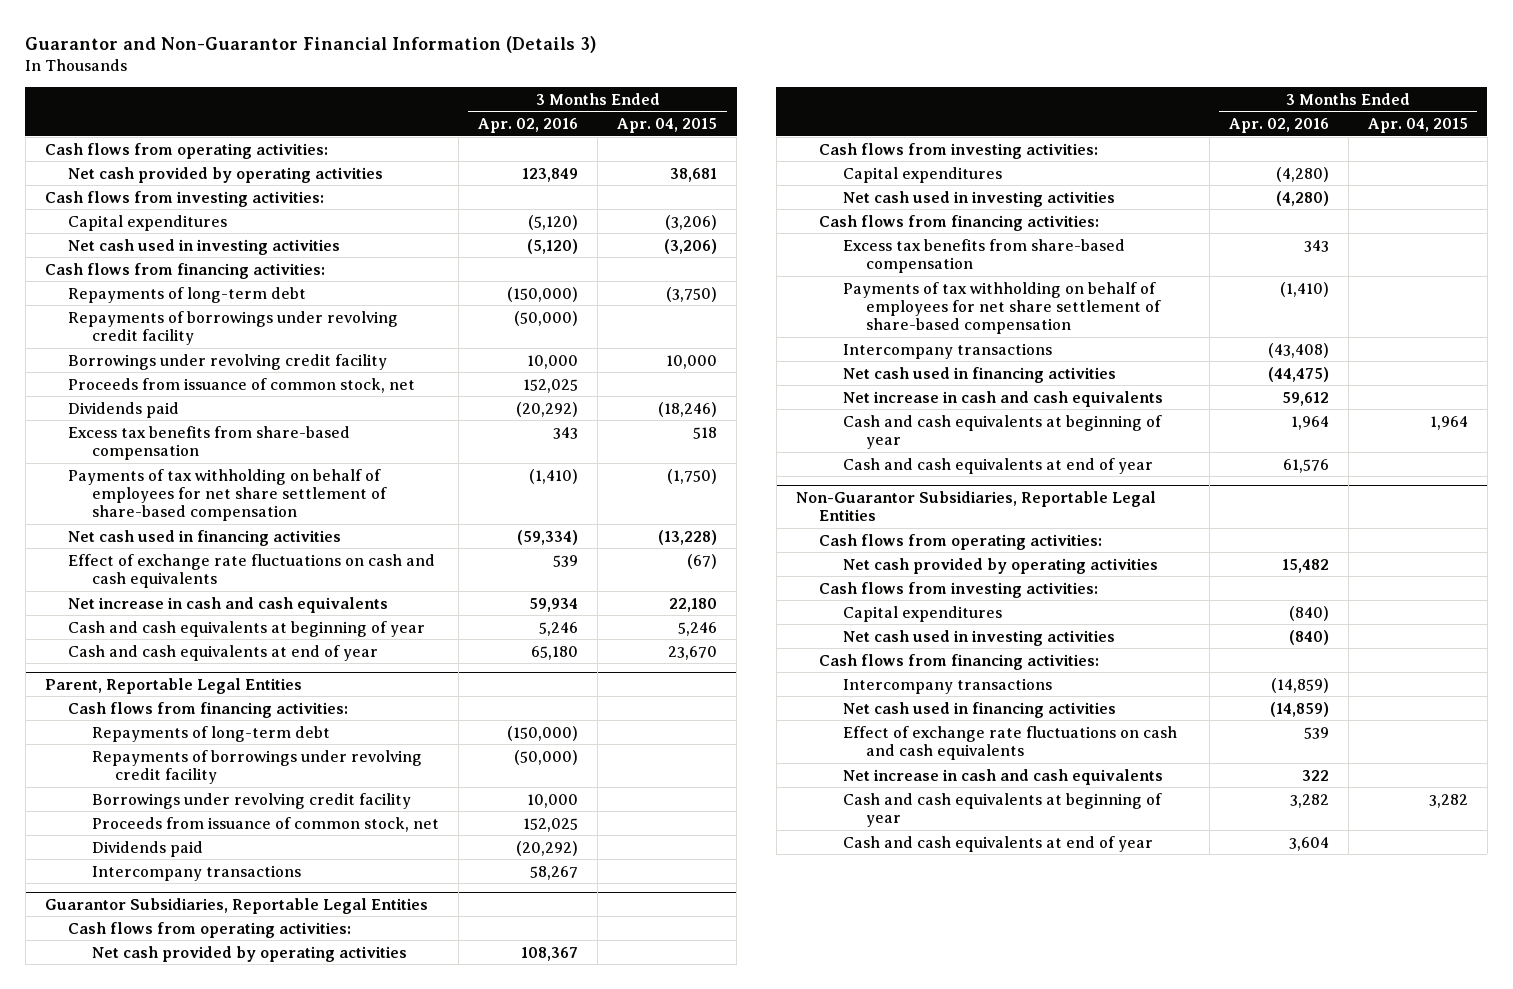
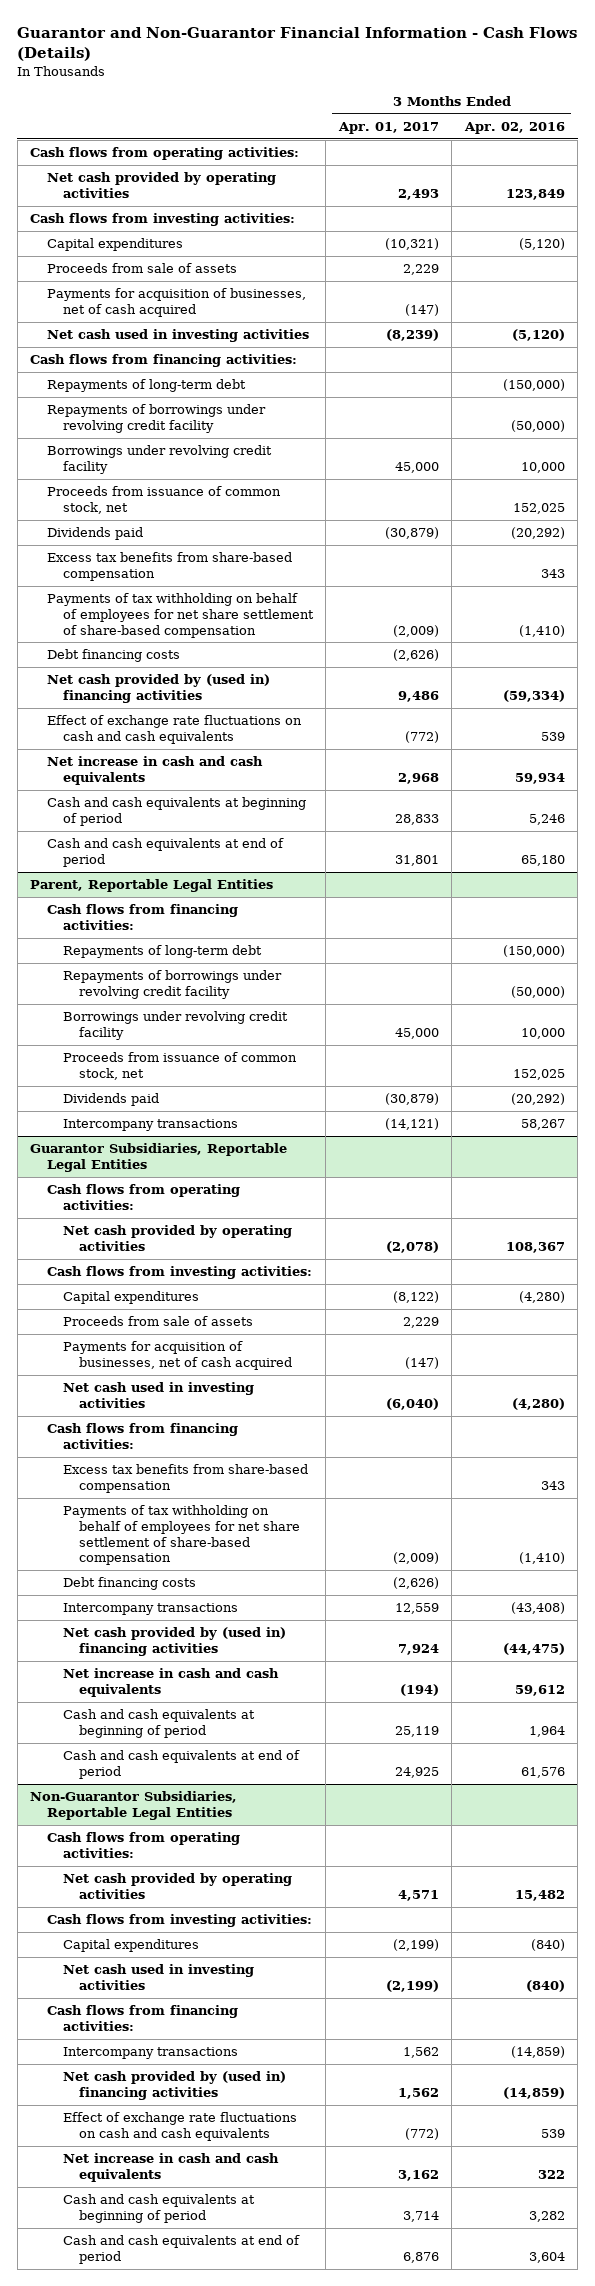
- Guarantor and Non-Guarantor Financial Information (Details 3)
+ Guarantor and Non-Guarantor Financial Information - Cash Flows (Details)
- | 3 Months Ended Apr. 02, 2016 | 3 Months Ended Apr. 04, 2015
+ | 3 Months Ended Apr. 01, 2017 | 3 Months Ended Apr. 02, 2016
+ Proceeds from sale of assets | 2,229 |
+ Payments for acquisition of businesses, net of cash acquired | (147) |
- Net cash used in financing activities | (59,334) | (13,228)
+ Debt financing costs | (2,626) |
+ Net cash provided by (used in) financing activities | 9,486 | (59,334)
- Cash and cash equivalents at beginning of year | 5,246 | 5,246
- Cash and cash equivalents at end of year | 65,180 | 23,670
+ Cash and cash equivalents at beginning of period | 28,833 | 5,246
+ Cash and cash equivalents at end of period | 31,801 | 65,180
@ Guarantor Subsidiaries, Reportable Legal Entities
+ Proceeds from sale of assets | 2,229 |
+ Payments for acquisition of businesses, net of cash acquired | (147) |
+ Debt financing costs | (2,626) |
- Net cash used in financing activities | (44,475) |
+ Net cash provided by (used in) financing activities | 7,924 | (44,475)
- Cash and cash equivalents at beginning of year | 1,964 | 1,964
- Cash and cash equivalents at end of year | 61,576 |
+ Cash and cash equivalents at beginning of period | 25,119 | 1,964
+ Cash and cash equivalents at end of period | 24,925 | 61,576
@ Non-Guarantor Subsidiaries, Reportable Legal Entities
- Net cash used in financing activities | (14,859) |
+ Net cash provided by (used in) financing activities | 1,562 | (14,859)
- Cash and cash equivalents at beginning of year | 3,282 | 3,282
- Cash and cash equivalents at end of year | 3,604 |
+ Cash and cash equivalents at beginning of period | 3,714 | 3,282
+ Cash and cash equivalents at end of period | 6,876 | 3,604

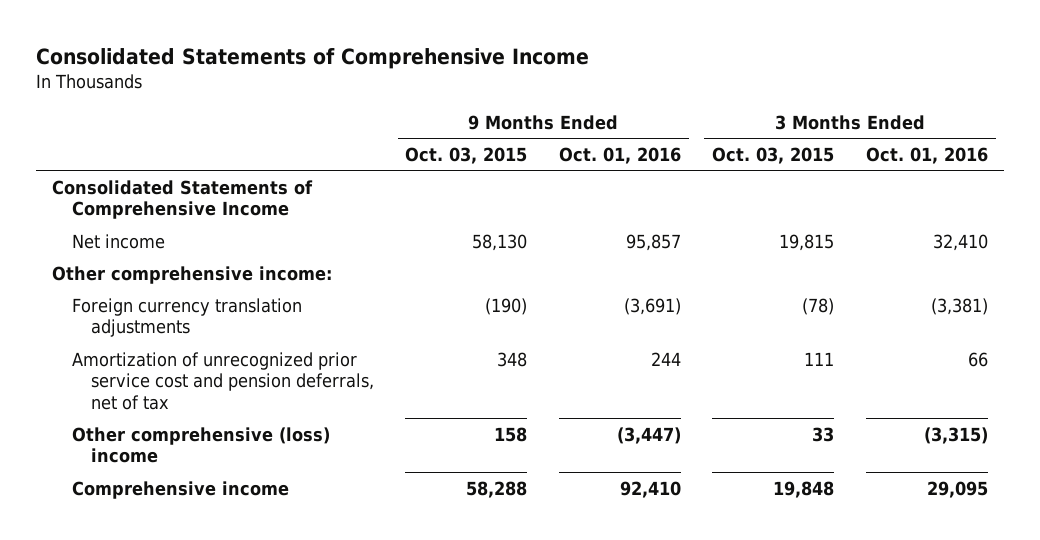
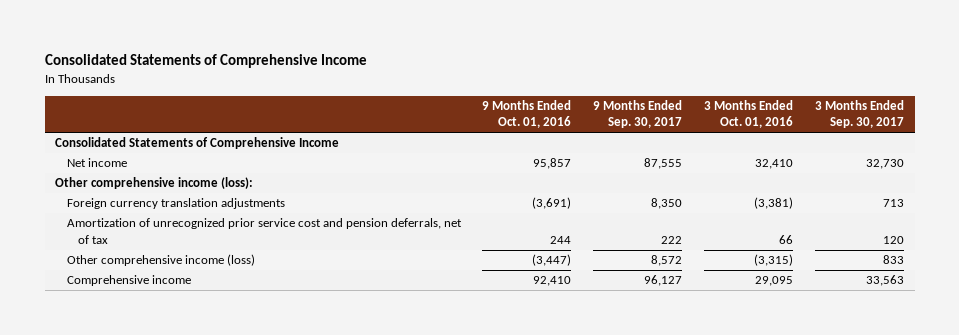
- | 9 Months Ended Oct. 03, 2015 | 9 Months Ended Oct. 01, 2016 | 3 Months Ended Oct. 03, 2015 | 3 Months Ended Oct. 01, 2016
+ | 9 Months Ended Oct. 01, 2016 | 9 Months Ended Sep. 30, 2017 | 3 Months Ended Oct. 01, 2016 | 3 Months Ended Sep. 30, 2017
- Other comprehensive income:
+ Other comprehensive income (loss):
- Other comprehensive (loss) income | 158 | (3,447) | 33 | (3,315)
+ Other comprehensive income (loss) | (3,447) | 8,572 | (3,315) | 833

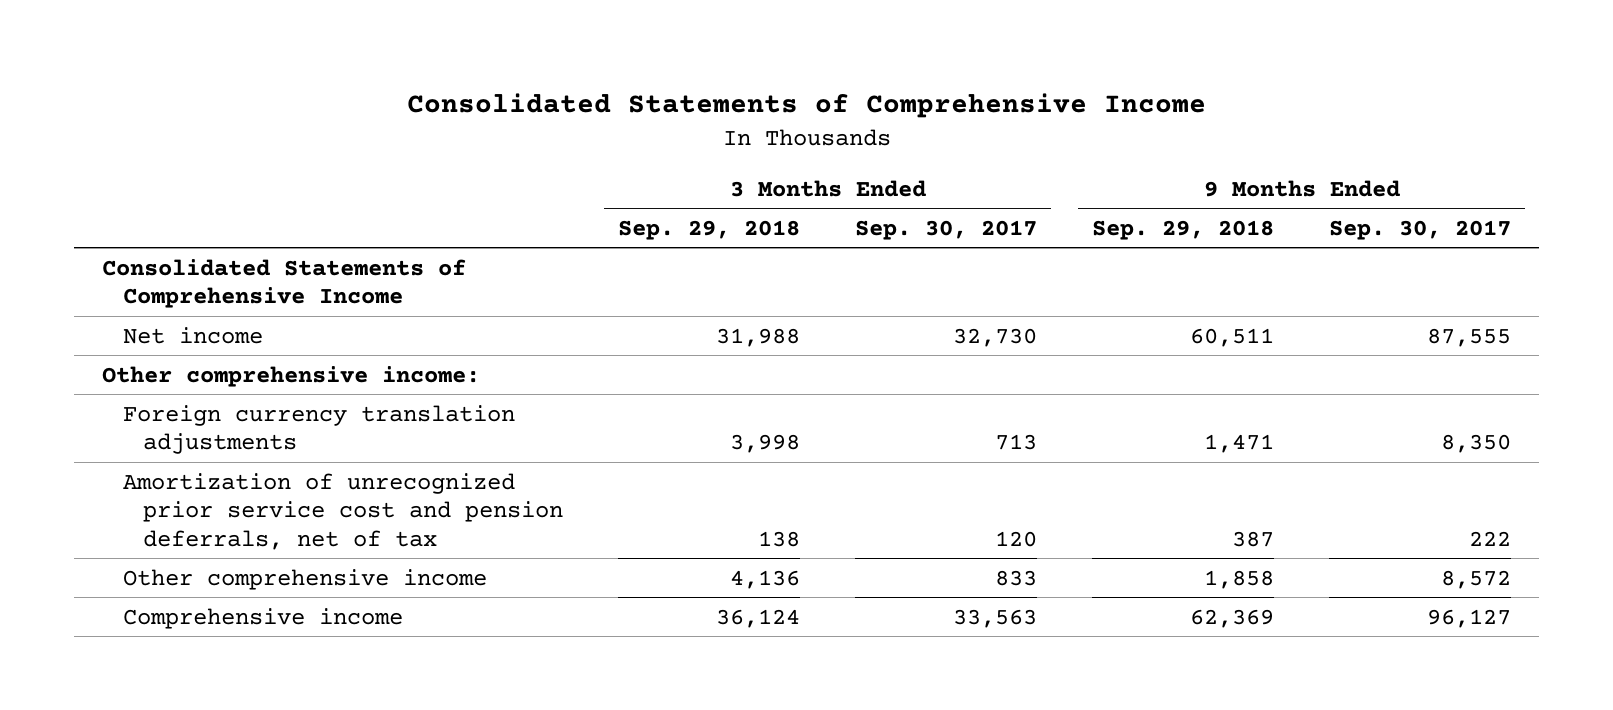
- | 9 Months Ended Oct. 01, 2016 | 9 Months Ended Sep. 30, 2017 | 3 Months Ended Oct. 01, 2016 | 3 Months Ended Sep. 30, 2017
+ | 3 Months Ended Sep. 29, 2018 | 3 Months Ended Sep. 30, 2017 | 9 Months Ended Sep. 29, 2018 | 9 Months Ended Sep. 30, 2017
- Other comprehensive income (loss):
+ Other comprehensive income:
- Other comprehensive income (loss) | (3,447) | 8,572 | (3,315) | 833
+ Other comprehensive income | 4,136 | 833 | 1,858 | 8,572

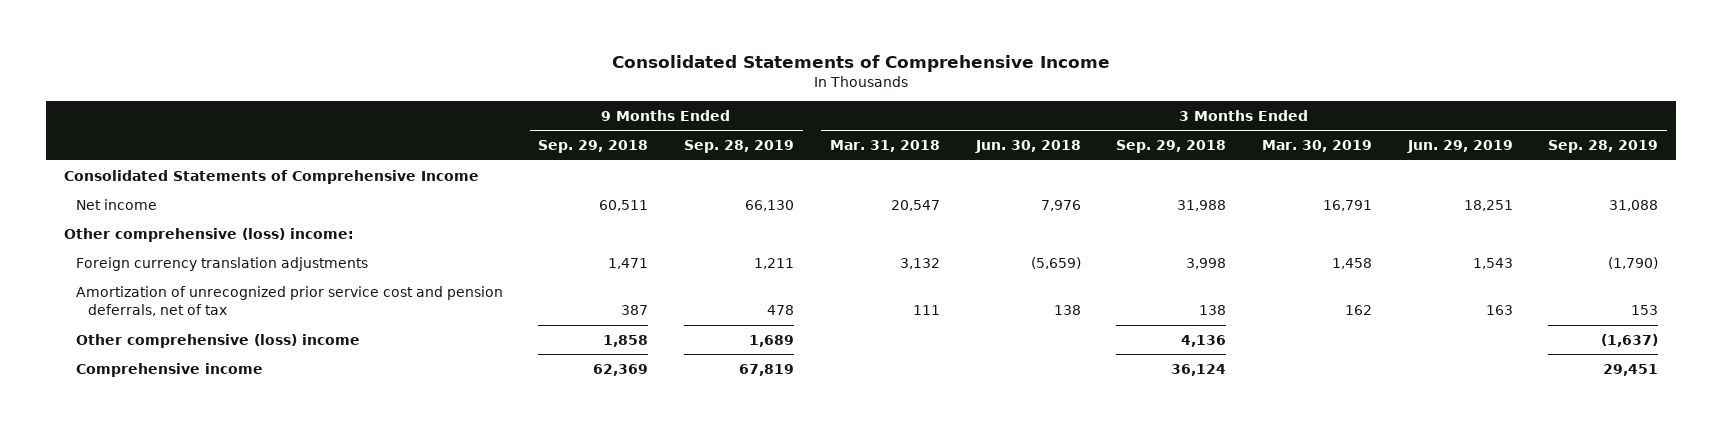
- | 3 Months Ended Sep. 29, 2018 | 3 Months Ended Sep. 30, 2017 | 9 Months Ended Sep. 29, 2018 | 9 Months Ended Sep. 30, 2017
+ | 9 Months Ended Sep. 29, 2018 | 9 Months Ended Sep. 28, 2019 | 3 Months Ended Mar. 31, 2018 | 3 Months Ended Jun. 30, 2018 | 3 Months Ended Sep. 29, 2018 | 3 Months Ended Mar. 30, 2019 | 3 Months Ended Jun. 29, 2019 | 3 Months Ended Sep. 28, 2019
- Other comprehensive income:
+ Other comprehensive (loss) income:
- Other comprehensive income | 4,136 | 833 | 1,858 | 8,572
+ Other comprehensive (loss) income | 1,858 | 1,689 | | | 4,136 | | | (1,637)

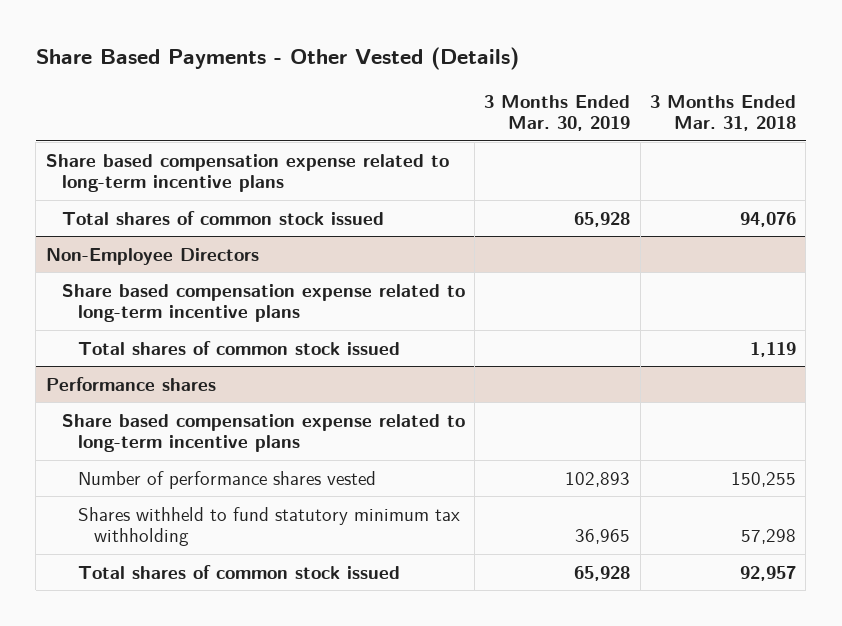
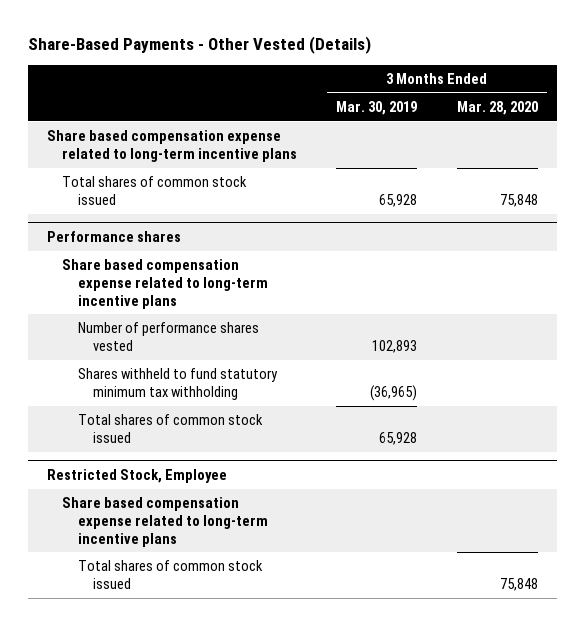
- Share Based Payments - Other Vested (Details)
+ Share-Based Payments - Other Vested (Details)
- | 3 Months Ended Mar. 30, 2019 | 3 Months Ended Mar. 31, 2018
+ | 3 Months Ended Mar. 30, 2019 | 3 Months Ended Mar. 28, 2020
- Non-Employee Directors
- Share based compensation expense related to long-term incentive plans
- Total shares of common stock issued | | 1,119
@ Performance shares
- Shares withheld to fund statutory minimum tax withholding | 36,965 | 57,298
+ Shares withheld to fund statutory minimum tax withholding | (36,965) |
+ Restricted Stock, Employee
+ Share based compensation expense related to long-term incentive plans
+ Total shares of common stock issued | | 75,848

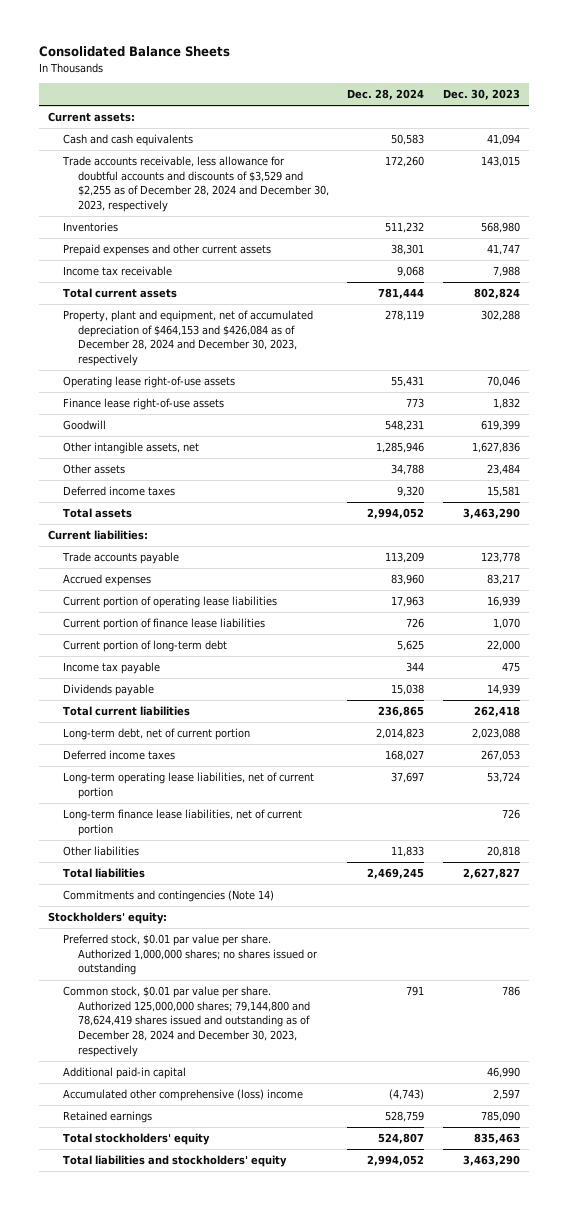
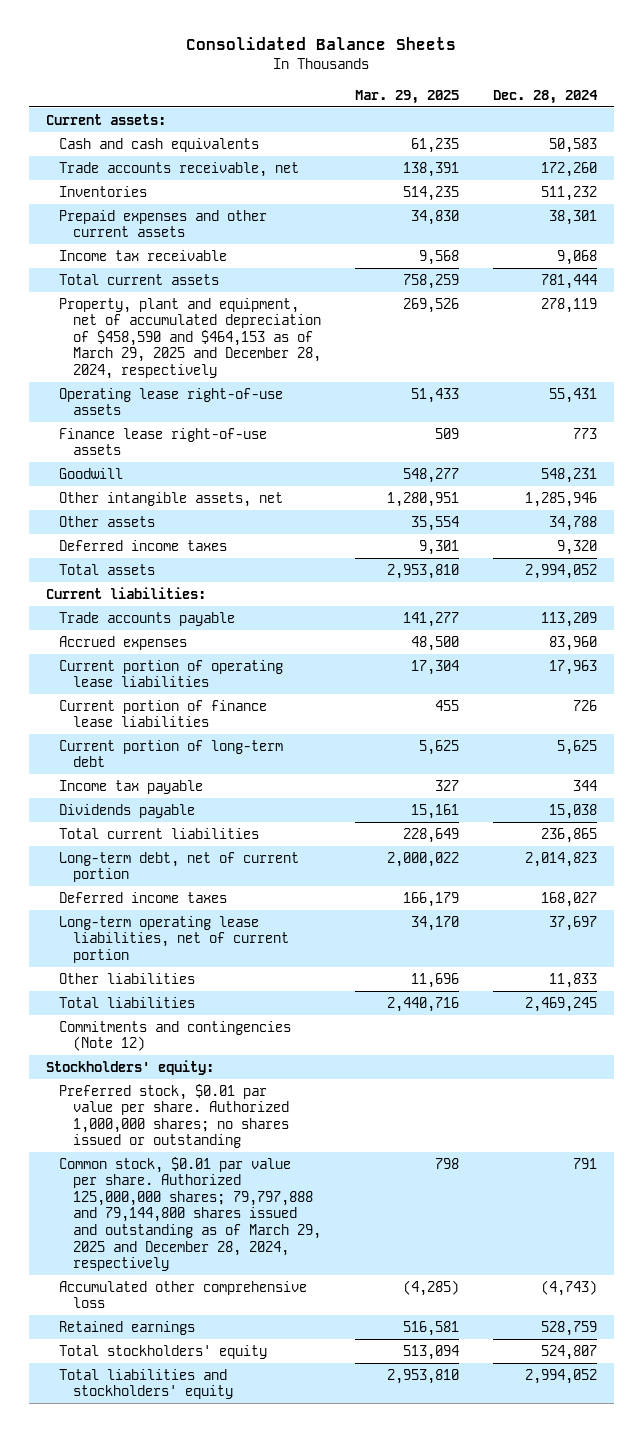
- | Dec. 28, 2024 | Dec. 30, 2023
+ | Mar. 29, 2025 | Dec. 28, 2024
- Trade accounts receivable, less allowance for doubtful accounts and discounts of $3,529 and $2,255 as of December 28, 2024 and December 30, 2023, respectively | 172,260 | 143,015
+ Trade accounts receivable, net | 138,391 | 172,260
- Property, plant and equipment, net of accumulated depreciation of $464,153 and $426,084 as of December 28, 2024 and December 30, 2023, respectively | 278,119 | 302,288
+ Property, plant and equipment, net of accumulated depreciation of $458,590 and $464,153 as of March 29, 2025 and December 28, 2024, respectively | 269,526 | 278,119
- Long-term finance lease liabilities, net of current portion | | 726
- Commitments and contingencies (Note 14)
+ Commitments and contingencies (Note 12)
- Common stock, $0.01 par value per share. Authorized 125,000,000 shares; 79,144,800 and 78,624,419 shares issued and outstanding as of December 28, 2024 and December 30, 2023, respectively | 791 | 786
- Additional paid-in capital | | 46,990
- Accumulated other comprehensive (loss) income | (4,743) | 2,597
+ Common stock, $0.01 par value per share. Authorized 125,000,000 shares; 79,797,888 and 79,144,800 shares issued and outstanding as of March 29, 2025 and December 28, 2024, respectively | 798 | 791
+ Accumulated other comprehensive loss | (4,285) | (4,743)

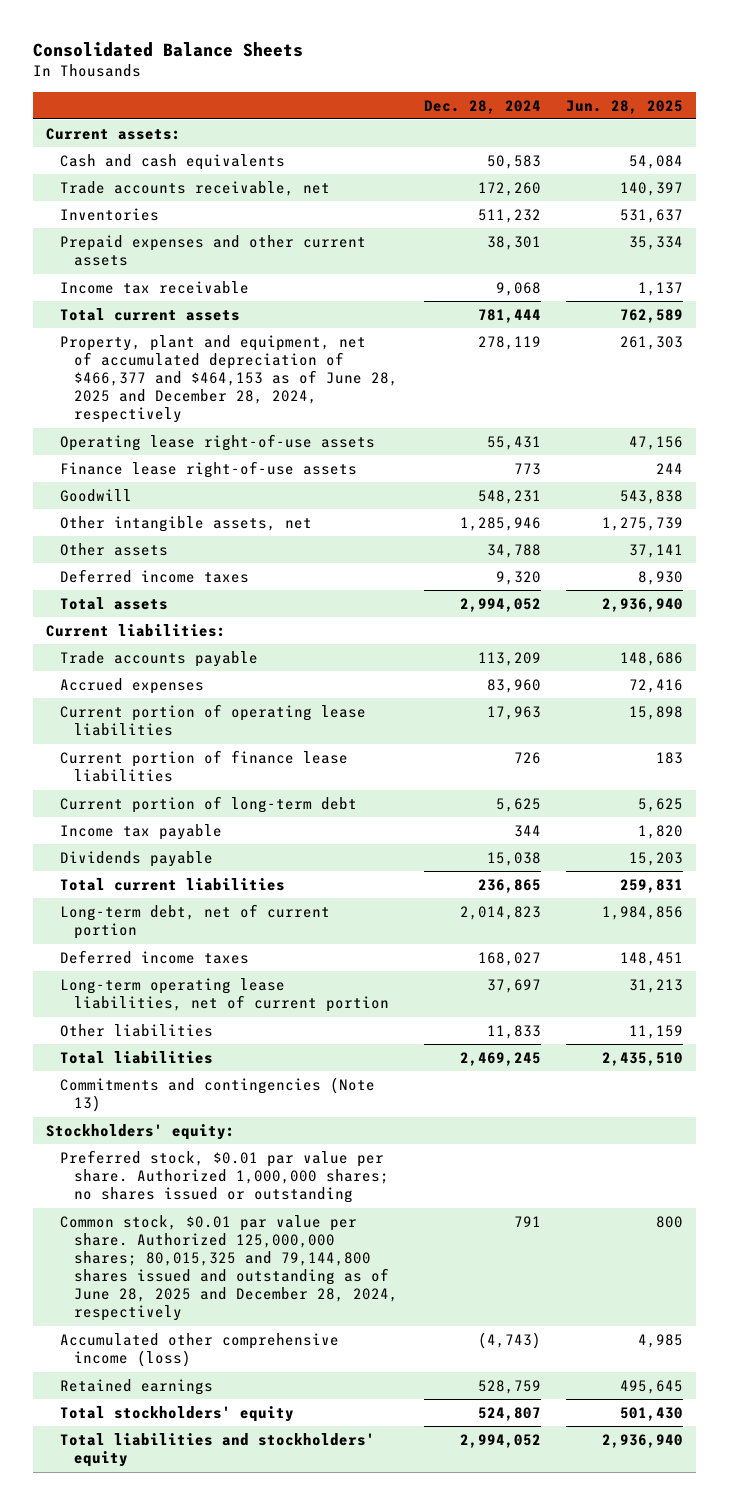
- | Mar. 29, 2025 | Dec. 28, 2024
+ | Dec. 28, 2024 | Jun. 28, 2025
- Property, plant and equipment, net of accumulated depreciation of $458,590 and $464,153 as of March 29, 2025 and December 28, 2024, respectively | 269,526 | 278,119
+ Property, plant and equipment, net of accumulated depreciation of $466,377 and $464,153 as of June 28, 2025 and December 28, 2024, respectively | 278,119 | 261,303
- Commitments and contingencies (Note 12)
+ Commitments and contingencies (Note 13)
- Common stock, $0.01 par value per share. Authorized 125,000,000 shares; 79,797,888 and 79,144,800 shares issued and outstanding as of March 29, 2025 and December 28, 2024, respectively | 798 | 791
- Accumulated other comprehensive loss | (4,285) | (4,743)
+ Common stock, $0.01 par value per share. Authorized 125,000,000 shares; 80,015,325 and 79,144,800 shares issued and outstanding as of June 28, 2025 and December 28, 2024, respectively | 791 | 800
+ Accumulated other comprehensive income (loss) | (4,743) | 4,985

